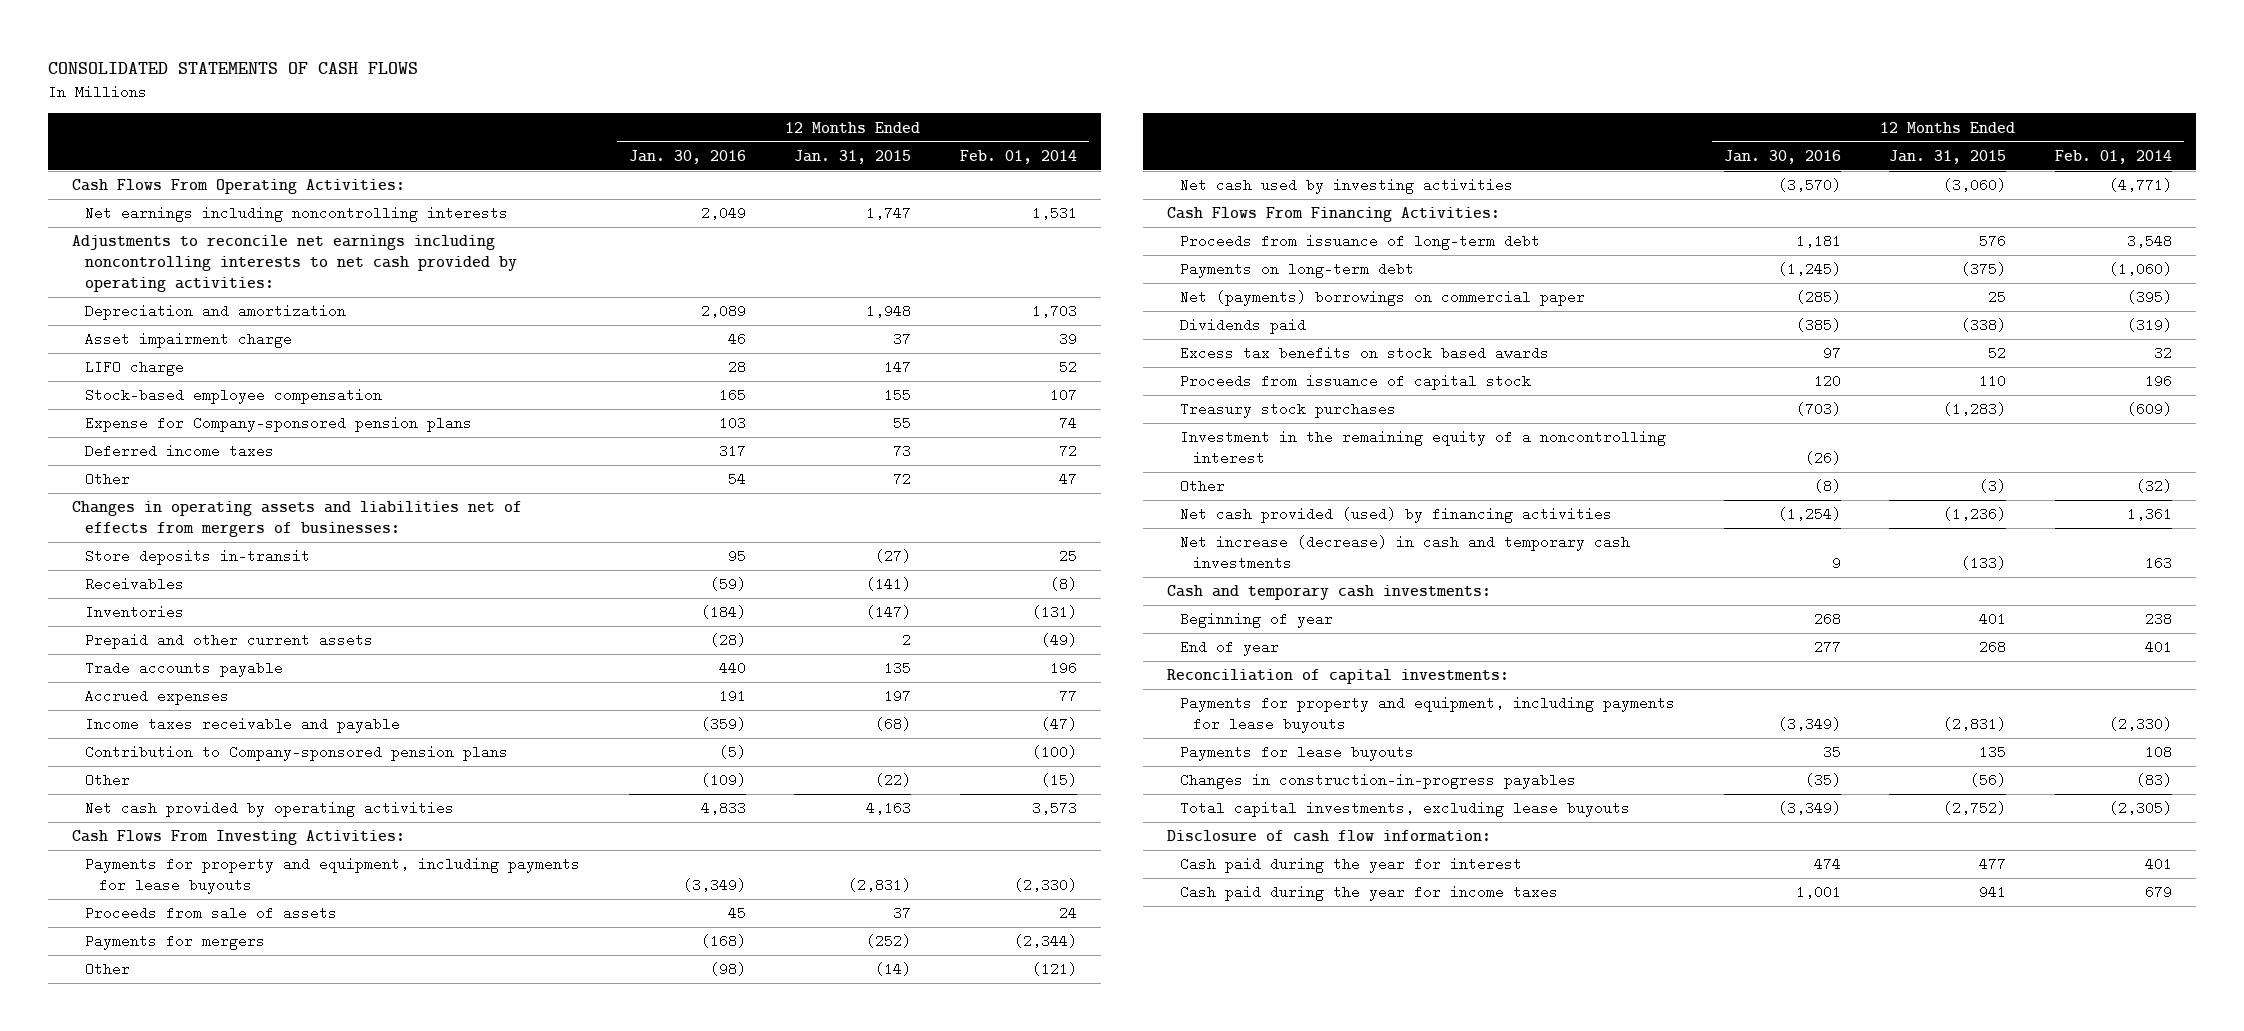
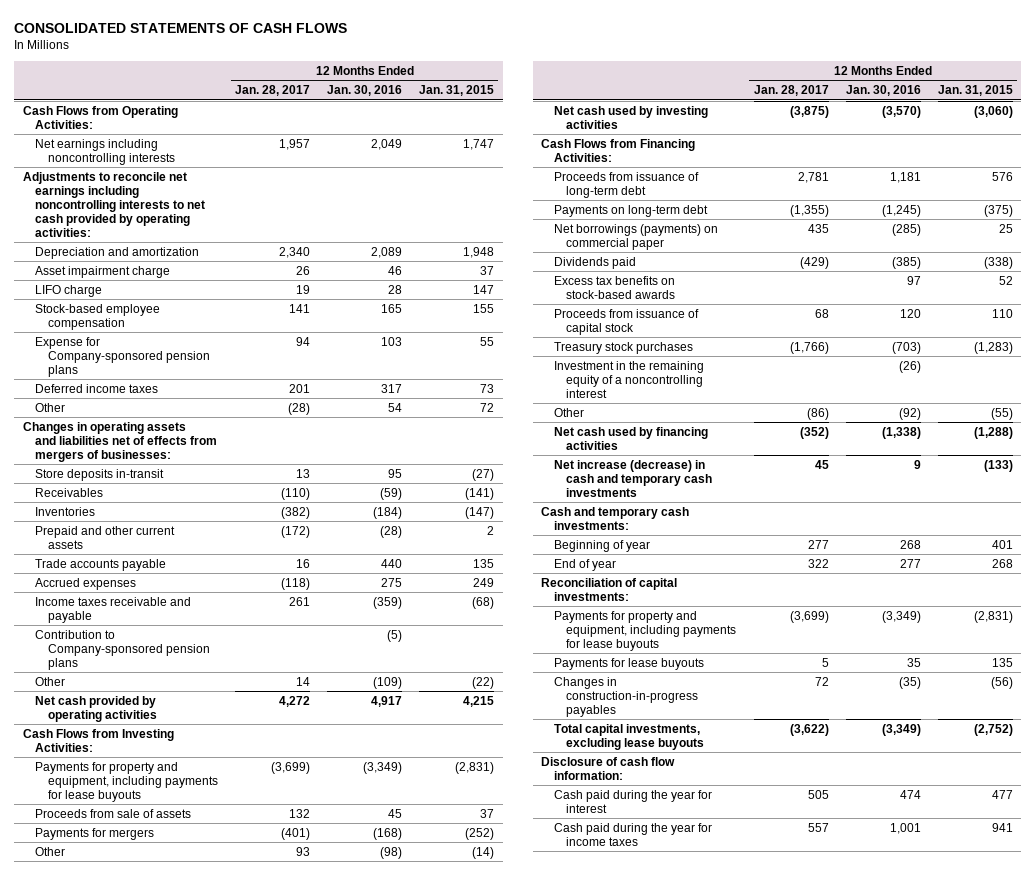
- | 12 Months Ended Jan. 30, 2016 | 12 Months Ended Jan. 31, 2015 | 12 Months Ended Feb. 01, 2014
+ | 12 Months Ended Jan. 28, 2017 | 12 Months Ended Jan. 30, 2016 | 12 Months Ended Jan. 31, 2015
- Cash Flows From Operating Activities:
+ Cash Flows from Operating Activities:
- Accrued expenses | 191 | 197 | 77
+ Accrued expenses | (118) | 275 | 249
- Net cash provided by operating activities | 4,833 | 4,163 | 3,573
- Cash Flows From Investing Activities:
+ Net cash provided by operating activities | 4,272 | 4,917 | 4,215
+ Cash Flows from Investing Activities:
- Cash Flows From Financing Activities:
+ Cash Flows from Financing Activities:
- Net (payments) borrowings on commercial paper | (285) | 25 | (395)
+ Net borrowings (payments) on commercial paper | 435 | (285) | 25
- Excess tax benefits on stock based awards | 97 | 52 | 32
+ Excess tax benefits on stock-based awards | | 97 | 52
- Other | (8) | (3) | (32)
- Net cash provided (used) by financing activities | (1,254) | (1,236) | 1,361
+ Other | (86) | (92) | (55)
+ Net cash used by financing activities | (352) | (1,338) | (1,288)

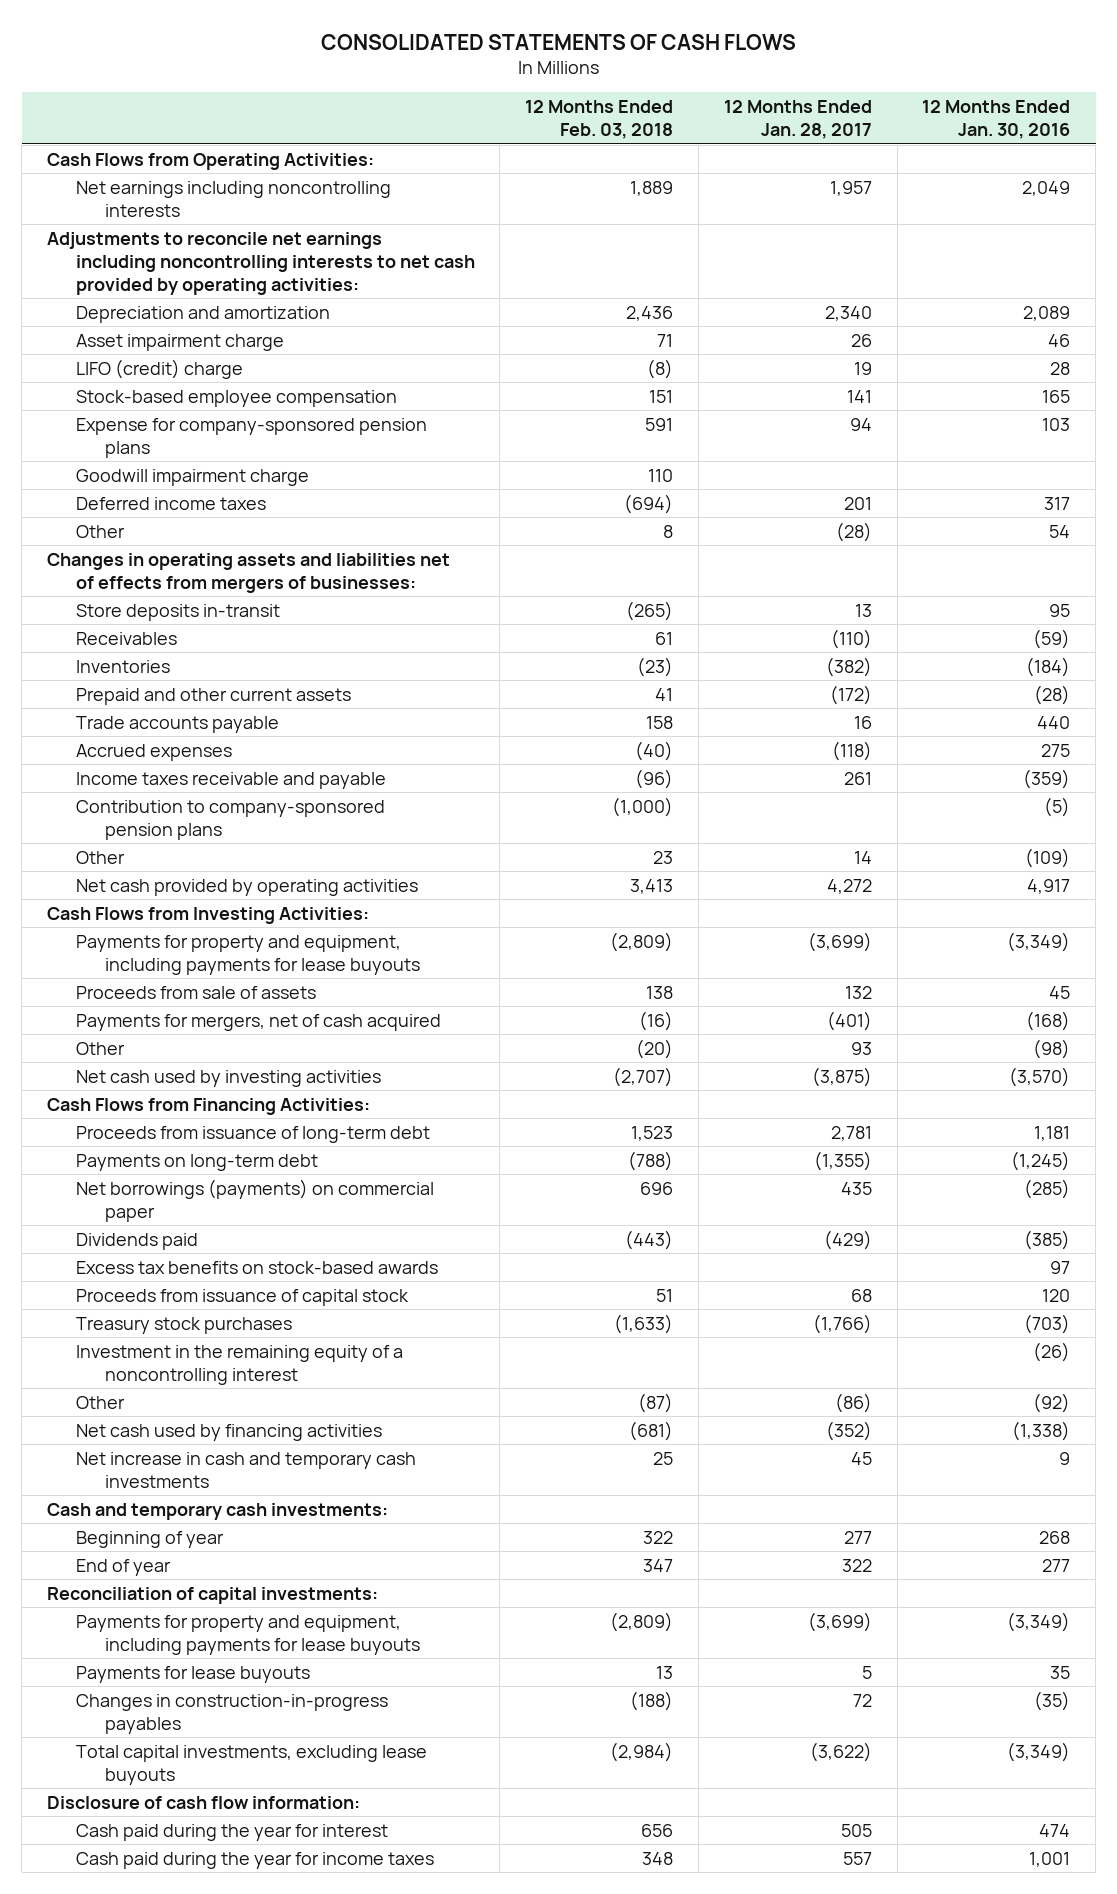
- | 12 Months Ended Jan. 28, 2017 | 12 Months Ended Jan. 30, 2016 | 12 Months Ended Jan. 31, 2015
+ | 12 Months Ended Feb. 03, 2018 | 12 Months Ended Jan. 28, 2017 | 12 Months Ended Jan. 30, 2016
- LIFO charge | 19 | 28 | 147
+ LIFO (credit) charge | (8) | 19 | 28
- Expense for Company-sponsored pension plans | 94 | 103 | 55
+ Expense for company-sponsored pension plans | 591 | 94 | 103
+ Goodwill impairment charge | 110 | |
- Contribution to Company-sponsored pension plans | | (5) |
+ Contribution to company-sponsored pension plans | (1,000) | | (5)
- Payments for mergers | (401) | (168) | (252)
+ Payments for mergers, net of cash acquired | (16) | (401) | (168)
- Net increase (decrease) in cash and temporary cash investments | 45 | 9 | (133)
+ Net increase in cash and temporary cash investments | 25 | 45 | 9

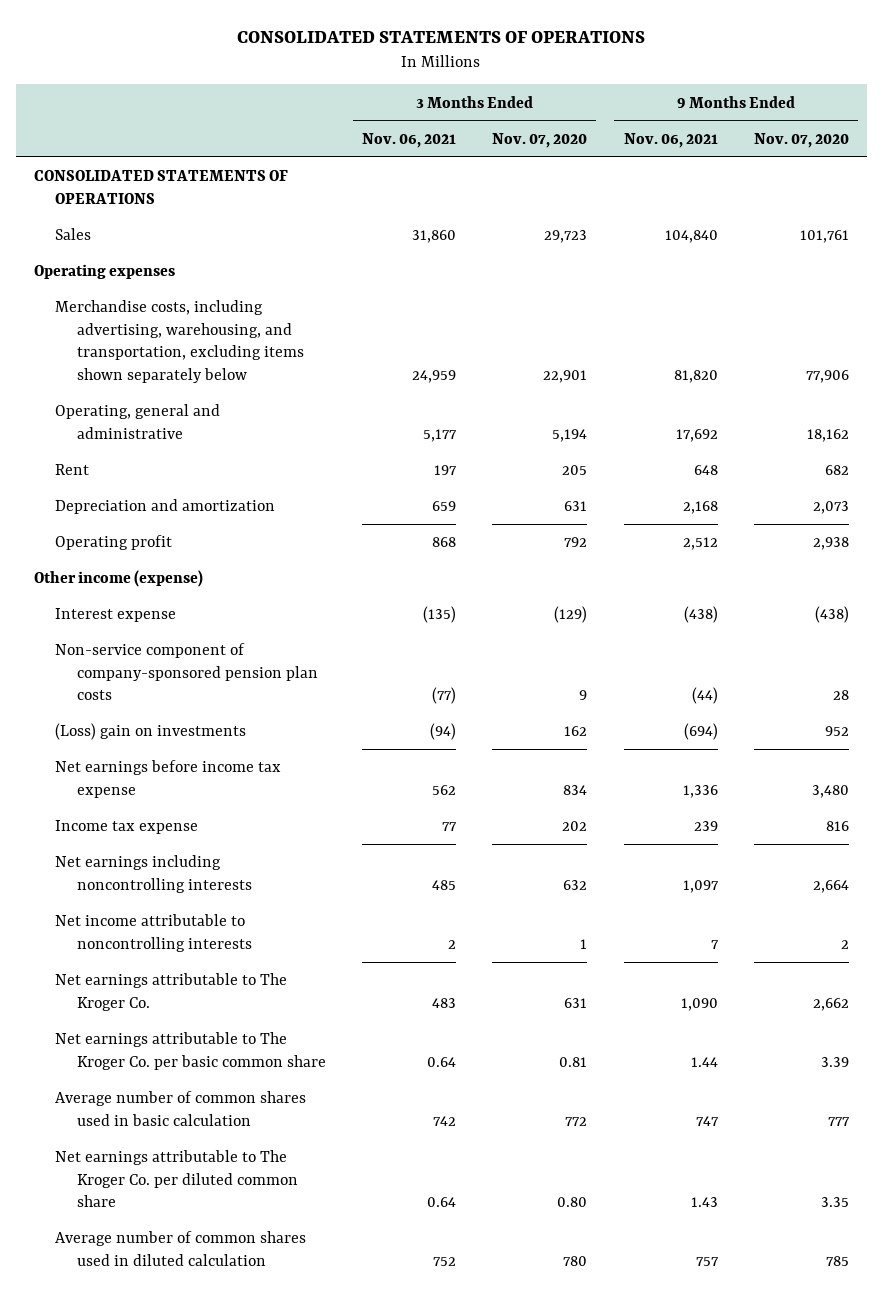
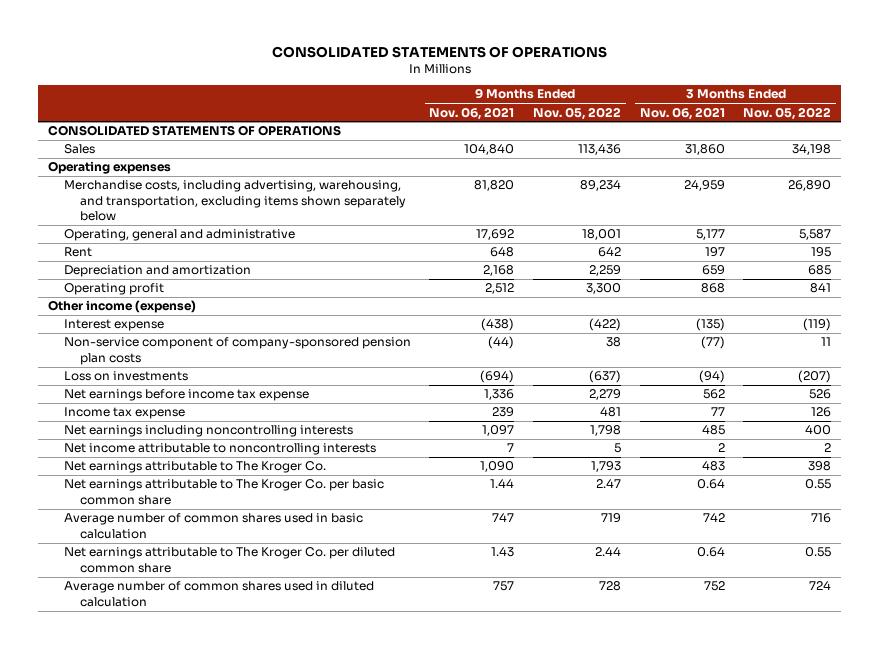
- | 3 Months Ended Nov. 06, 2021 | 3 Months Ended Nov. 07, 2020 | 9 Months Ended Nov. 06, 2021 | 9 Months Ended Nov. 07, 2020
+ | 9 Months Ended Nov. 06, 2021 | 9 Months Ended Nov. 05, 2022 | 3 Months Ended Nov. 06, 2021 | 3 Months Ended Nov. 05, 2022
- (Loss) gain on investments | (94) | 162 | (694) | 952
+ Loss on investments | (694) | (637) | (94) | (207)

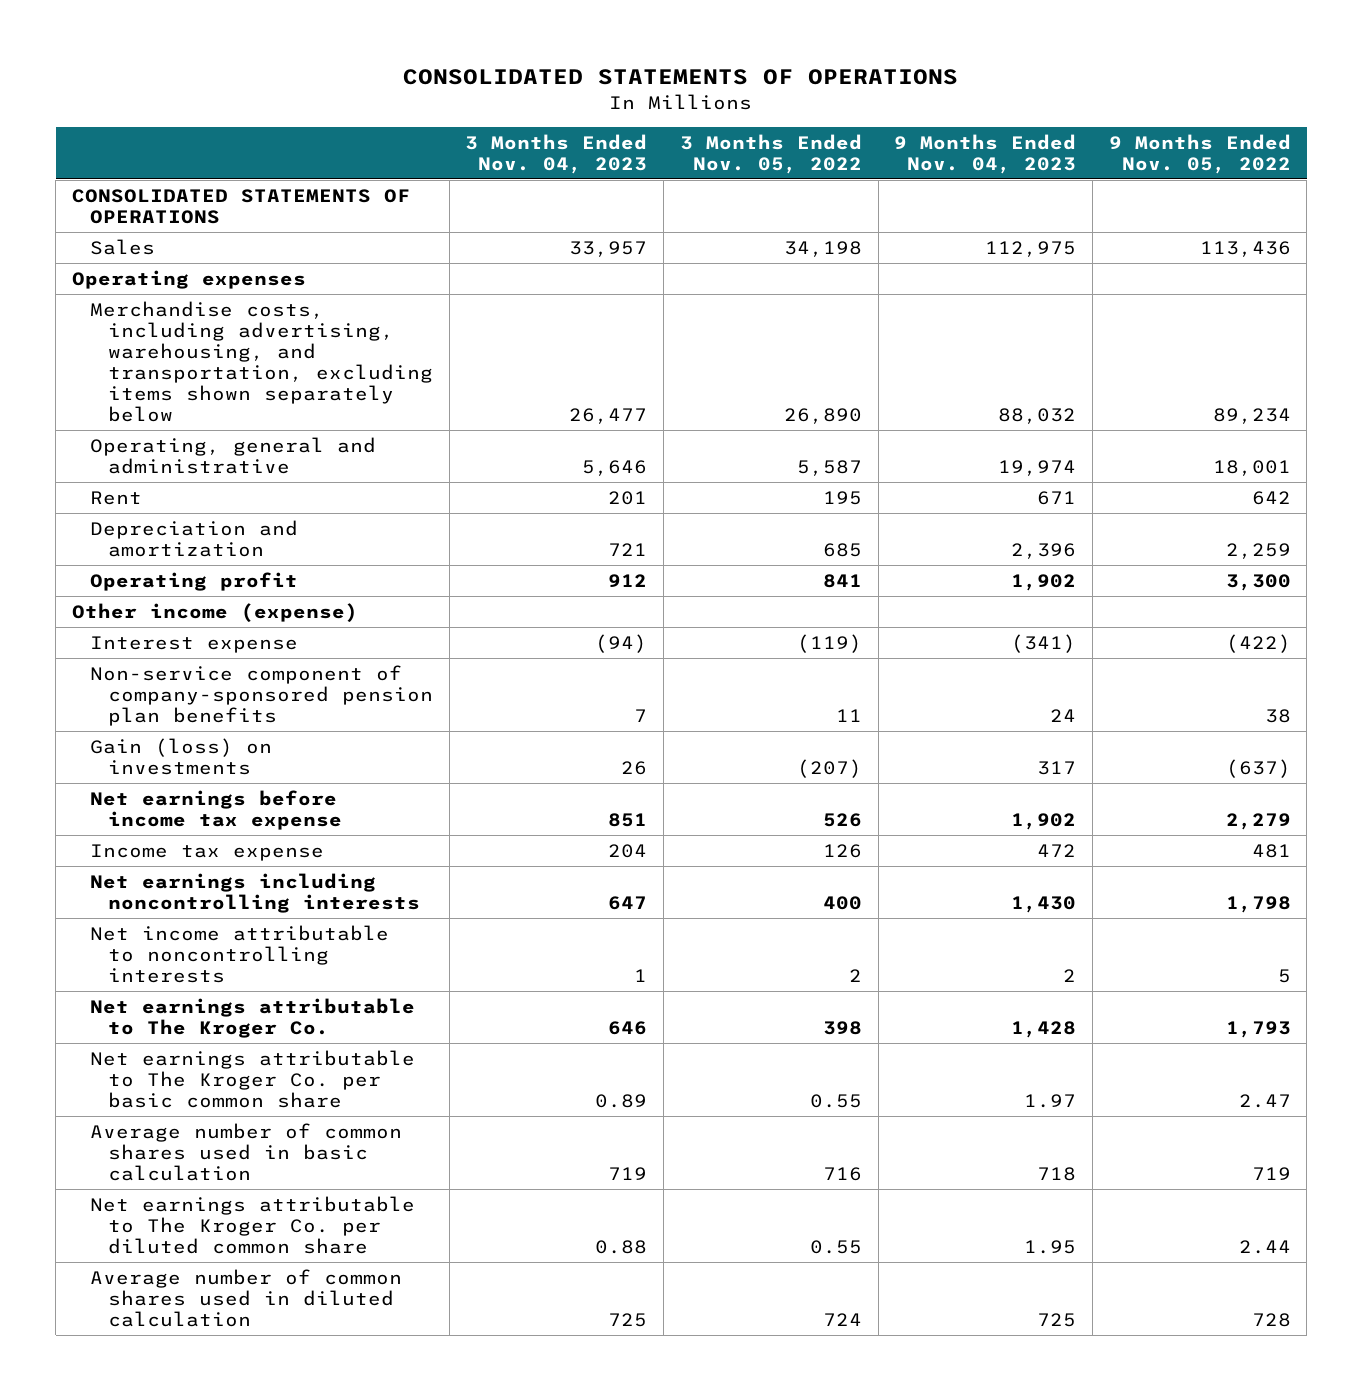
- | 9 Months Ended Nov. 06, 2021 | 9 Months Ended Nov. 05, 2022 | 3 Months Ended Nov. 06, 2021 | 3 Months Ended Nov. 05, 2022
+ | 3 Months Ended Nov. 04, 2023 | 3 Months Ended Nov. 05, 2022 | 9 Months Ended Nov. 04, 2023 | 9 Months Ended Nov. 05, 2022
- Non-service component of company-sponsored pension plan costs | (44) | 38 | (77) | 11
- Loss on investments | (694) | (637) | (94) | (207)
+ Non-service component of company-sponsored pension plan benefits | 7 | 11 | 24 | 38
+ Gain (loss) on investments | 26 | (207) | 317 | (637)

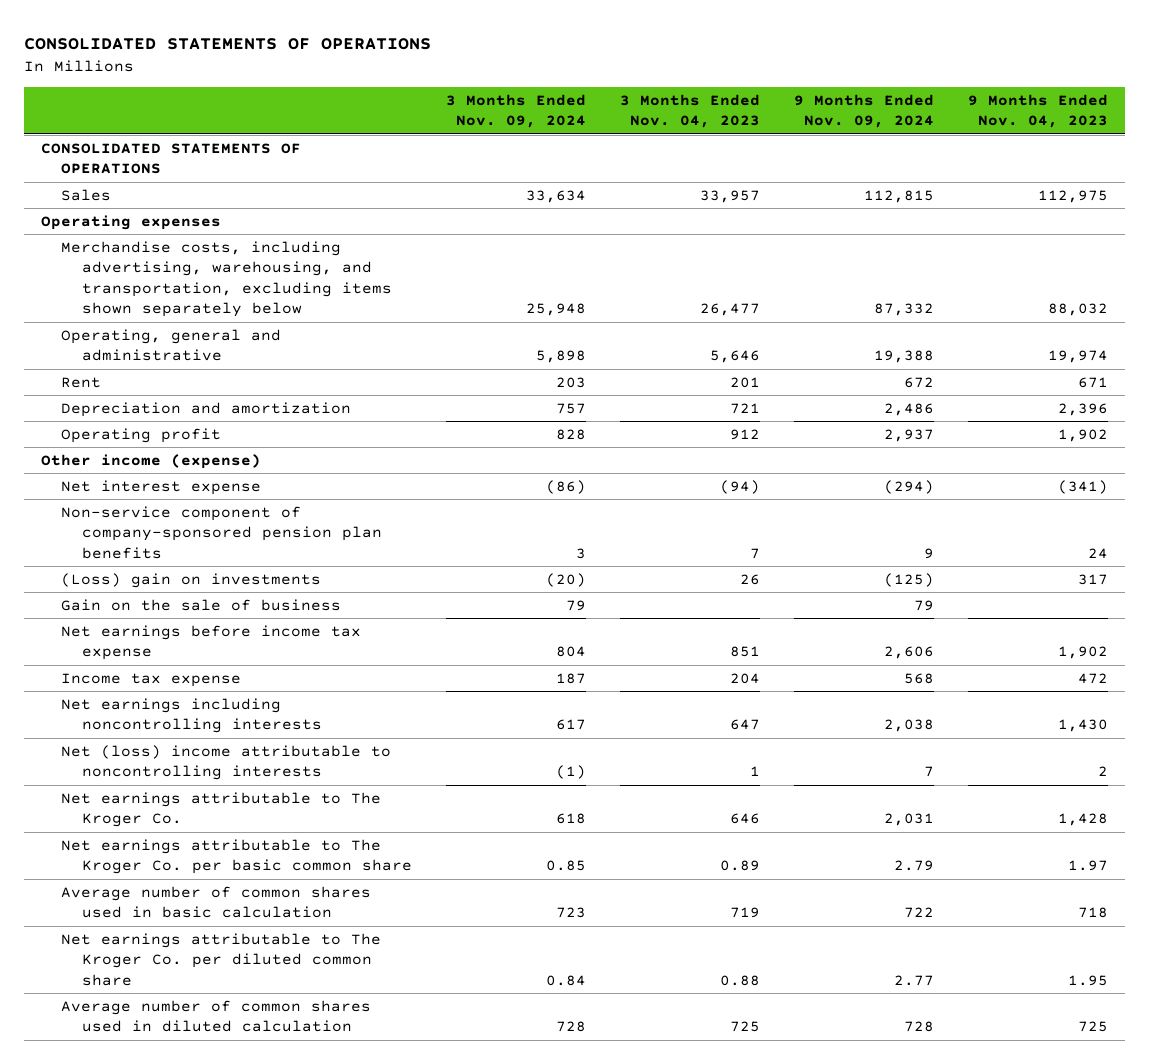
- | 3 Months Ended Nov. 04, 2023 | 3 Months Ended Nov. 05, 2022 | 9 Months Ended Nov. 04, 2023 | 9 Months Ended Nov. 05, 2022
+ | 3 Months Ended Nov. 09, 2024 | 3 Months Ended Nov. 04, 2023 | 9 Months Ended Nov. 09, 2024 | 9 Months Ended Nov. 04, 2023
- Interest expense | (94) | (119) | (341) | (422)
+ Net interest expense | (86) | (94) | (294) | (341)
- Gain (loss) on investments | 26 | (207) | 317 | (637)
+ (Loss) gain on investments | (20) | 26 | (125) | 317
+ Gain on the sale of business | 79 | | 79 |
- Net income attributable to noncontrolling interests | 1 | 2 | 2 | 5
+ Net (loss) income attributable to noncontrolling interests | (1) | 1 | 7 | 2

